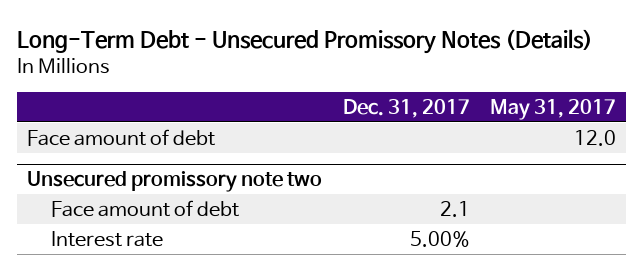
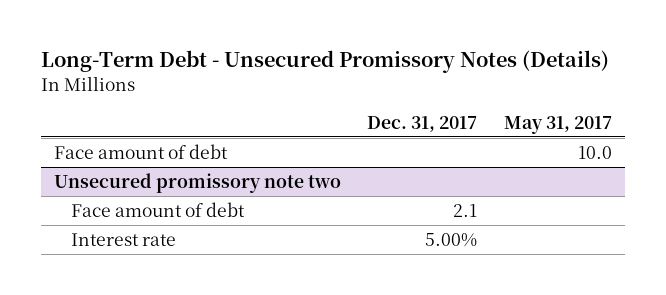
- Face amount of debt | | 12.0
+ Face amount of debt | | 10.0

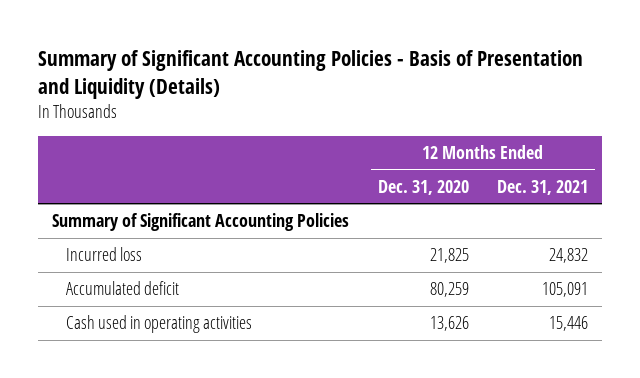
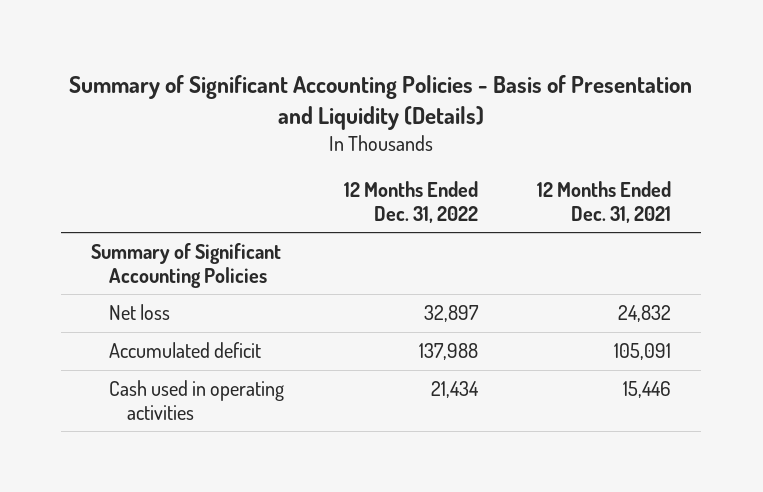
- | 12 Months Ended Dec. 31, 2020 | 12 Months Ended Dec. 31, 2021
+ | 12 Months Ended Dec. 31, 2022 | 12 Months Ended Dec. 31, 2021
- Incurred loss | 21,825 | 24,832
+ Net loss | 32,897 | 24,832

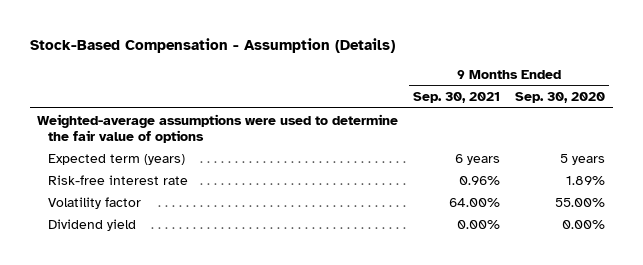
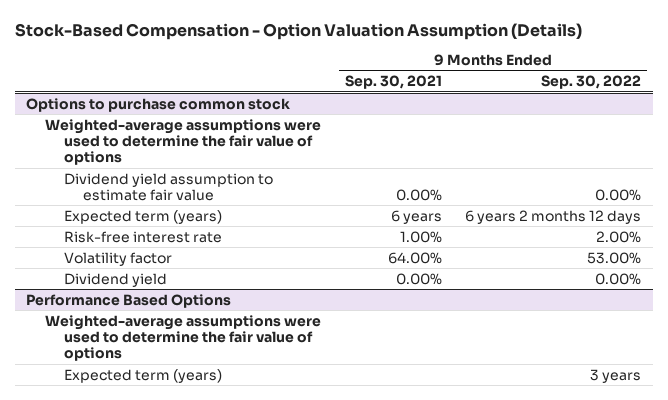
- Stock-Based Compensation - Assumption (Details)
+ Stock-Based Compensation - Option Valuation Assumption (Details)
- | 9 Months Ended Sep. 30, 2021 | 9 Months Ended Sep. 30, 2020
+ | 9 Months Ended Sep. 30, 2021 | 9 Months Ended Sep. 30, 2022
+ Options to purchase common stock
+ Dividend yield assumption to estimate fair value | 0.00% | 0.00%
- Risk-free interest rate | 0.96% | 1.89%
+ Risk-free interest rate | 1.00% | 2.00%
+ Performance Based Options
+ Weighted-average assumptions were used to determine the fair value of options
+ Expected term (years) | | 3 years

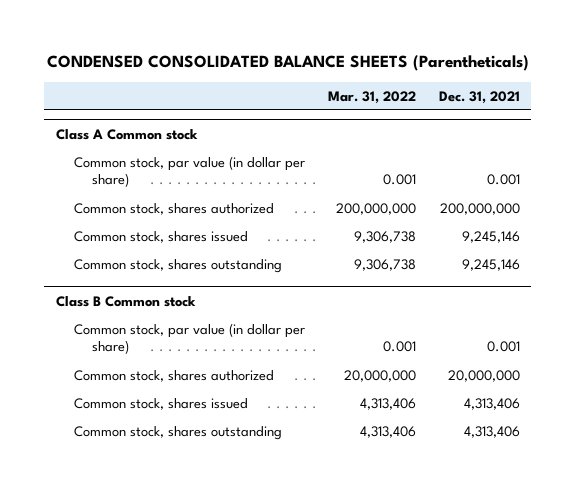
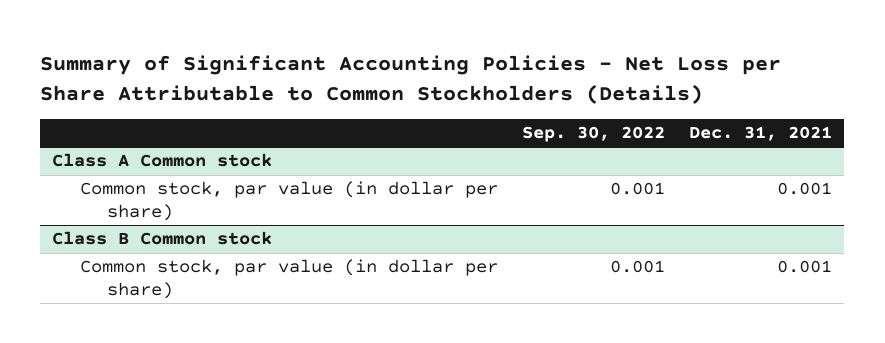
- CONDENSED CONSOLIDATED BALANCE SHEETS (Parentheticals)
+ Summary of Significant Accounting Policies - Net Loss per Share Attributable to Common Stockholders (Details)
- | Mar. 31, 2022 | Dec. 31, 2021
+ | Sep. 30, 2022 | Dec. 31, 2021
@ Class A Common stock
- Common stock, shares authorized | 200,000,000 | 200,000,000
- Common stock, shares issued | 9,306,738 | 9,245,146
- Common stock, shares outstanding | 9,306,738 | 9,245,146
@ Class B Common stock
- Common stock, shares authorized | 20,000,000 | 20,000,000
- Common stock, shares issued | 4,313,406 | 4,313,406
- Common stock, shares outstanding | 4,313,406 | 4,313,406

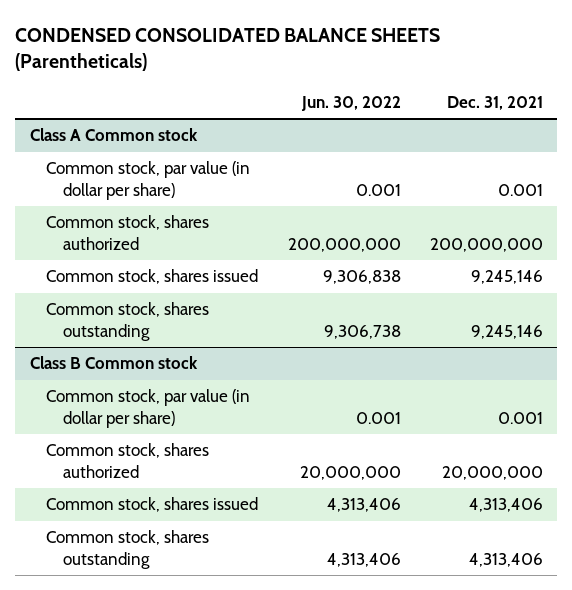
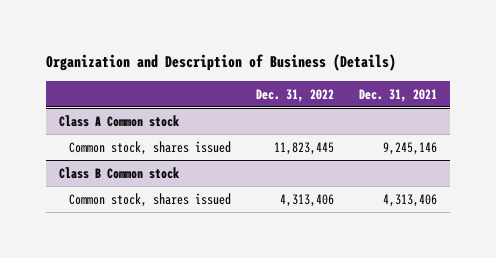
- CONDENSED CONSOLIDATED BALANCE SHEETS (Parentheticals)
+ Organization and Description of Business (Details)
- | Jun. 30, 2022 | Dec. 31, 2021
+ | Dec. 31, 2022 | Dec. 31, 2021
@ Class A Common stock
- Common stock, par value (in dollar per share) | 0.001 | 0.001
- Common stock, shares authorized | 200,000,000 | 200,000,000
- Common stock, shares outstanding | 9,306,738 | 9,245,146
@ Class B Common stock
- Common stock, par value (in dollar per share) | 0.001 | 0.001
- Common stock, shares authorized | 20,000,000 | 20,000,000
- Common stock, shares outstanding | 4,313,406 | 4,313,406

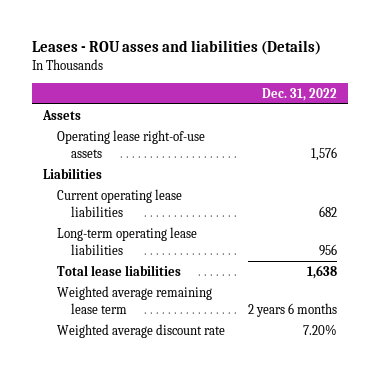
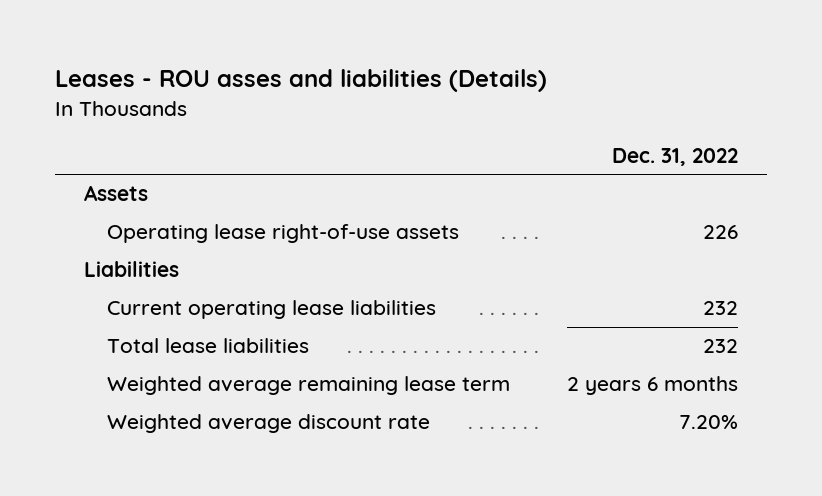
- Operating lease right-of-use assets | 1,576
+ Operating lease right-of-use assets | 226
- Current operating lease liabilities | 682
- Long-term operating lease liabilities | 956
- Total lease liabilities | 1,638
+ Current operating lease liabilities | 232
+ Total lease liabilities | 232

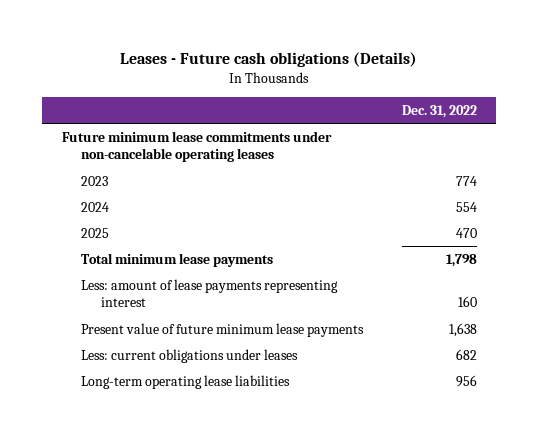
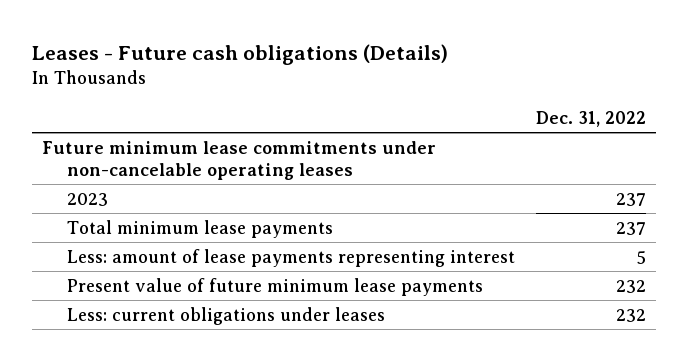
- 2023 | 774
- 2024 | 554
- 2025 | 470
- Total minimum lease payments | 1,798
- Less: amount of lease payments representing interest | 160
- Present value of future minimum lease payments | 1,638
- Less: current obligations under leases | 682
- Long-term operating lease liabilities | 956
+ 2023 | 237
+ Total minimum lease payments | 237
+ Less: amount of lease payments representing interest | 5
+ Present value of future minimum lease payments | 232
+ Less: current obligations under leases | 232

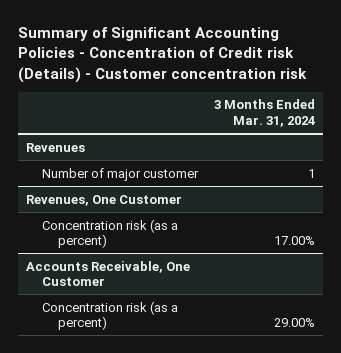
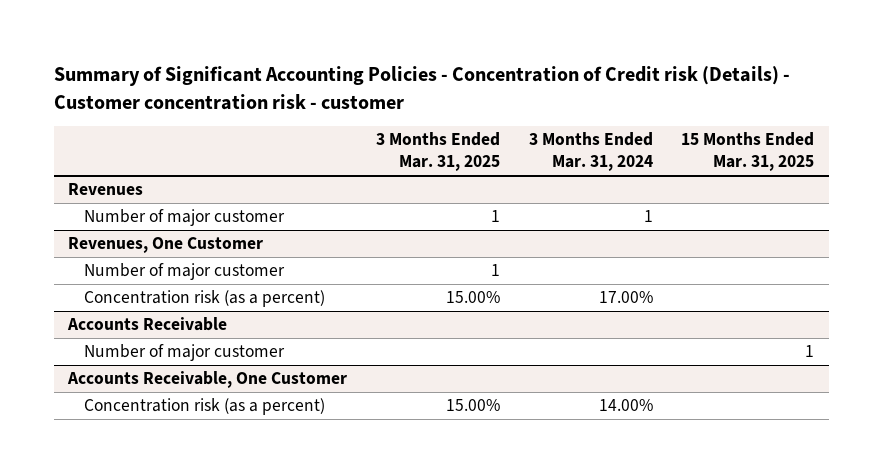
- Summary of Significant Accounting Policies - Concentration of Credit risk (Details) - Customer concentration risk
+ Summary of Significant Accounting Policies - Concentration of Credit risk (Details) - Customer concentration risk - customer
- | 3 Months Ended Mar. 31, 2024
+ | 3 Months Ended Mar. 31, 2025 | 3 Months Ended Mar. 31, 2024 | 15 Months Ended Mar. 31, 2025
@ Revenues, One Customer
+ Number of major customer | 1 | |
+ Accounts Receivable
+ Number of major customer | | | 1
@ Accounts Receivable, One Customer
- Concentration risk (as a percent) | 29.00%
+ Concentration risk (as a percent) | 15.00% | 14.00% |

